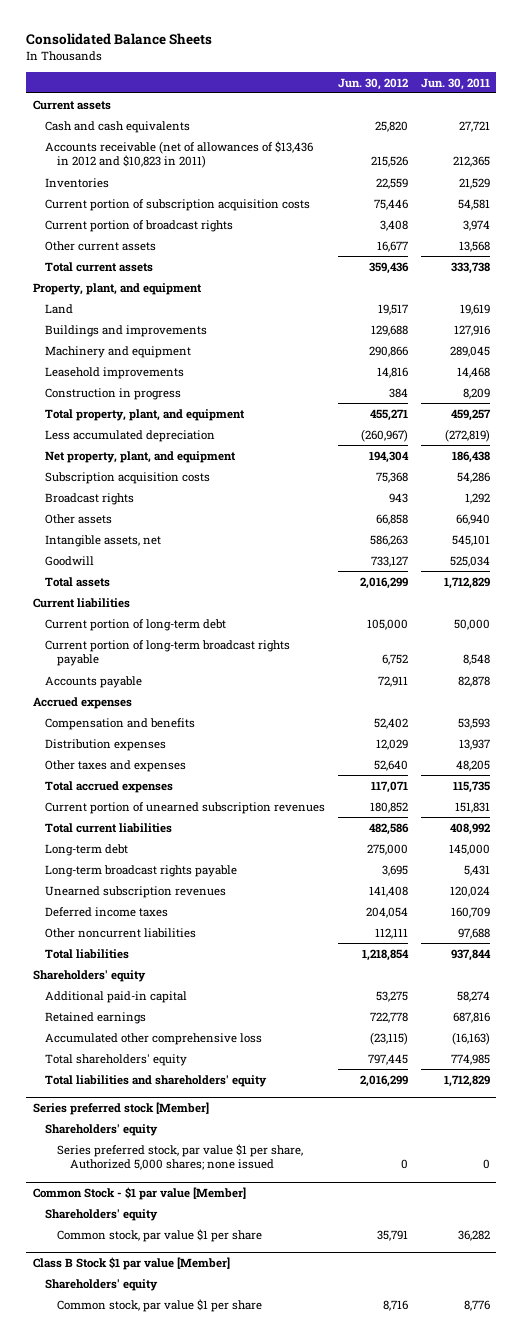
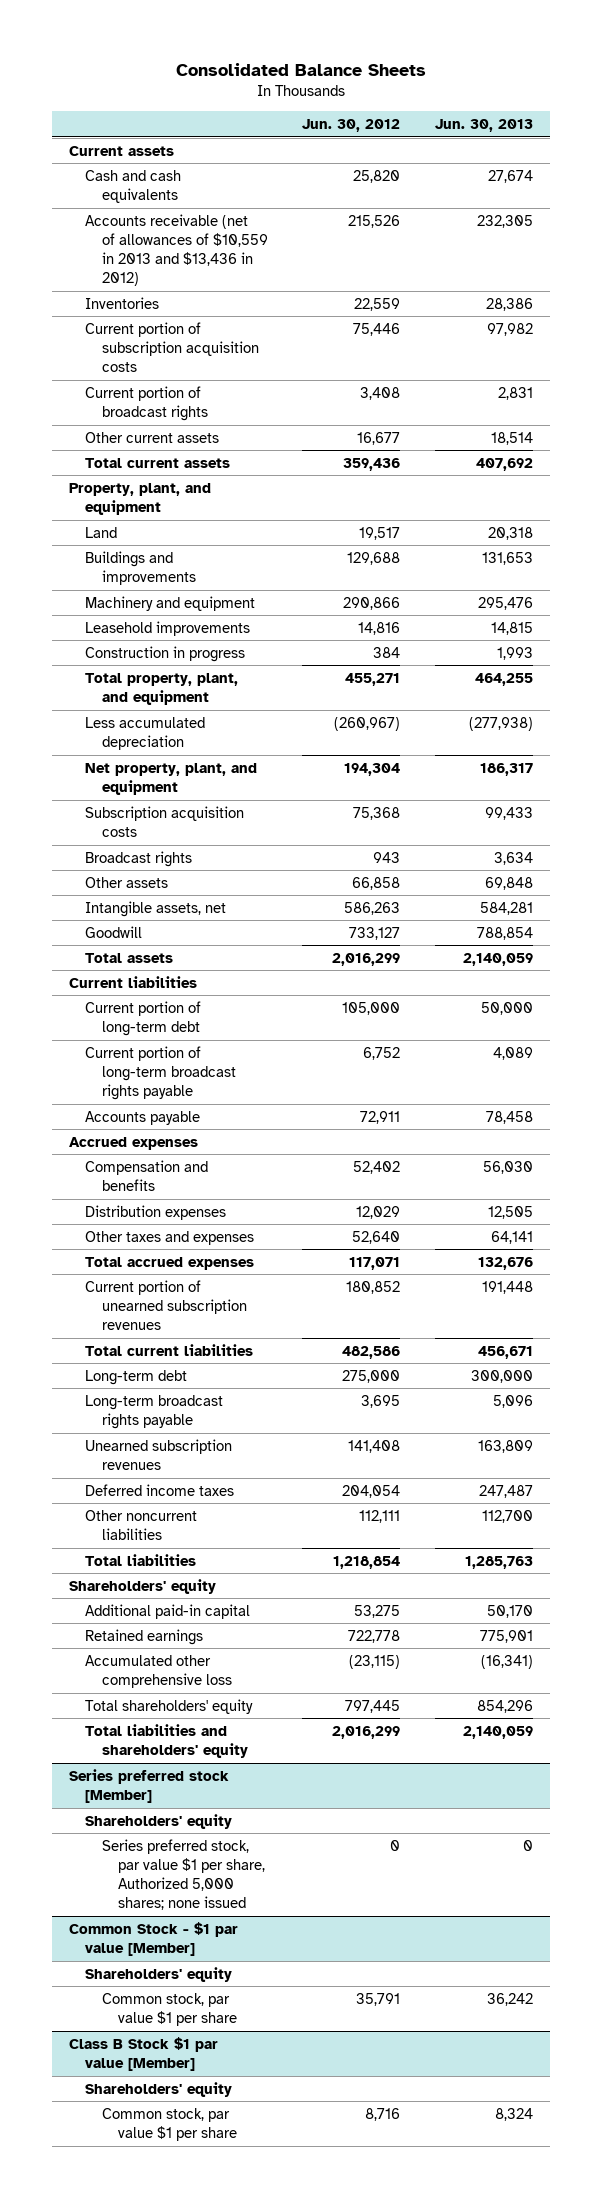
- | Jun. 30, 2012 | Jun. 30, 2011
+ | Jun. 30, 2012 | Jun. 30, 2013
- Accounts receivable (net of allowances of $13,436 in 2012 and $10,823 in 2011) | 215,526 | 212,365
+ Accounts receivable (net of allowances of $10,559 in 2013 and $13,436 in 2012) | 215,526 | 232,305

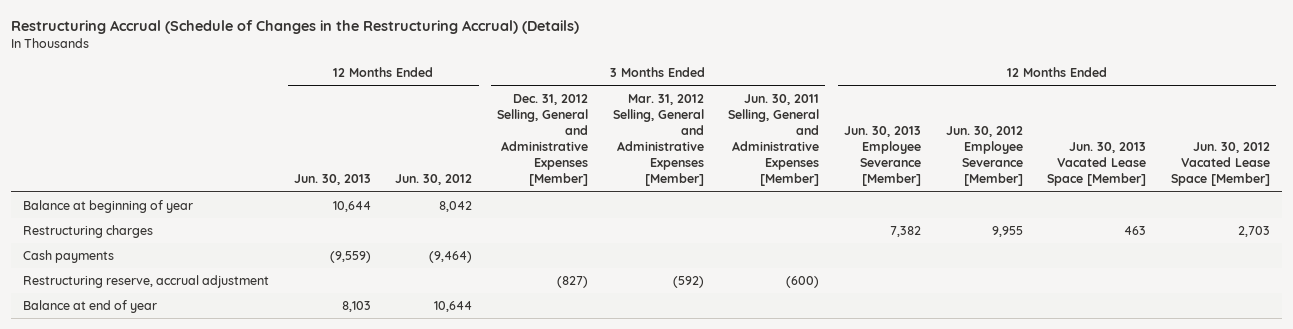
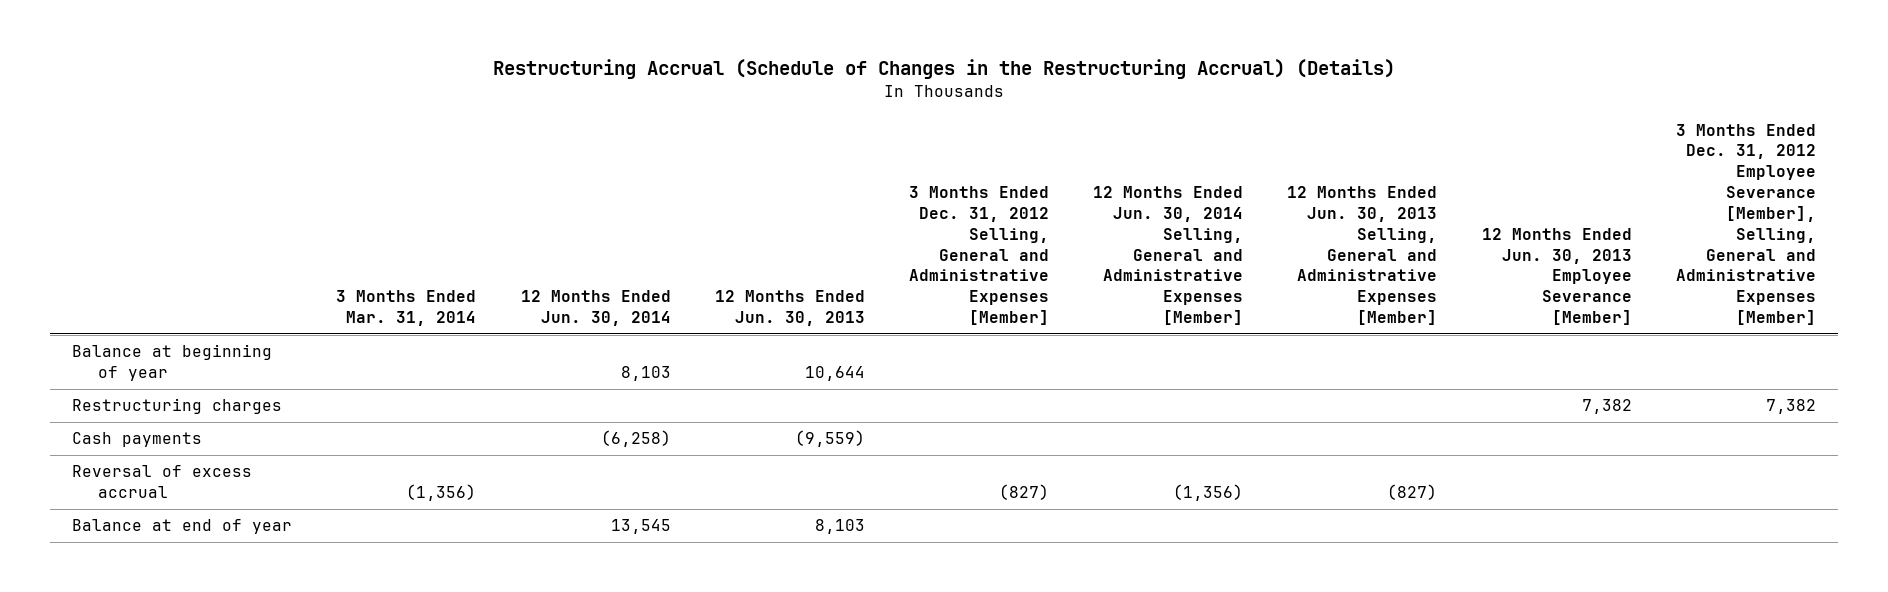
- | 12 Months Ended Jun. 30, 2013 | 12 Months Ended Jun. 30, 2012 | 3 Months Ended Dec. 31, 2012 Selling, General and Administrative Expenses [Member] | 3 Months Ended Mar. 31, 2012 Selling, General and Administrative Expenses [Member] | 3 Months Ended Jun. 30, 2011 Selling, General and Administrative Expenses [Member] | 12 Months Ended Jun. 30, 2013 Employee Severance [Member] | 12 Months Ended Jun. 30, 2012 Employee Severance [Member] | 12 Months Ended Jun. 30, 2013 Vacated Lease Space [Member] | 12 Months Ended Jun. 30, 2012 Vacated Lease Space [Member]
+ | 3 Months Ended Mar. 31, 2014 | 12 Months Ended Jun. 30, 2014 | 12 Months Ended Jun. 30, 2013 | 3 Months Ended Dec. 31, 2012 Selling, General and Administrative Expenses [Member] | 12 Months Ended Jun. 30, 2014 Selling, General and Administrative Expenses [Member] | 12 Months Ended Jun. 30, 2013 Selling, General and Administrative Expenses [Member] | 12 Months Ended Jun. 30, 2013 Employee Severance [Member] | 3 Months Ended Dec. 31, 2012 Employee Severance [Member], Selling, General and Administrative Expenses [Member]
- Restructuring reserve, accrual adjustment | | | (827) | (592) | (600) | | | |
+ Reversal of excess accrual | (1,356) | | | (827) | (1,356) | (827) | |

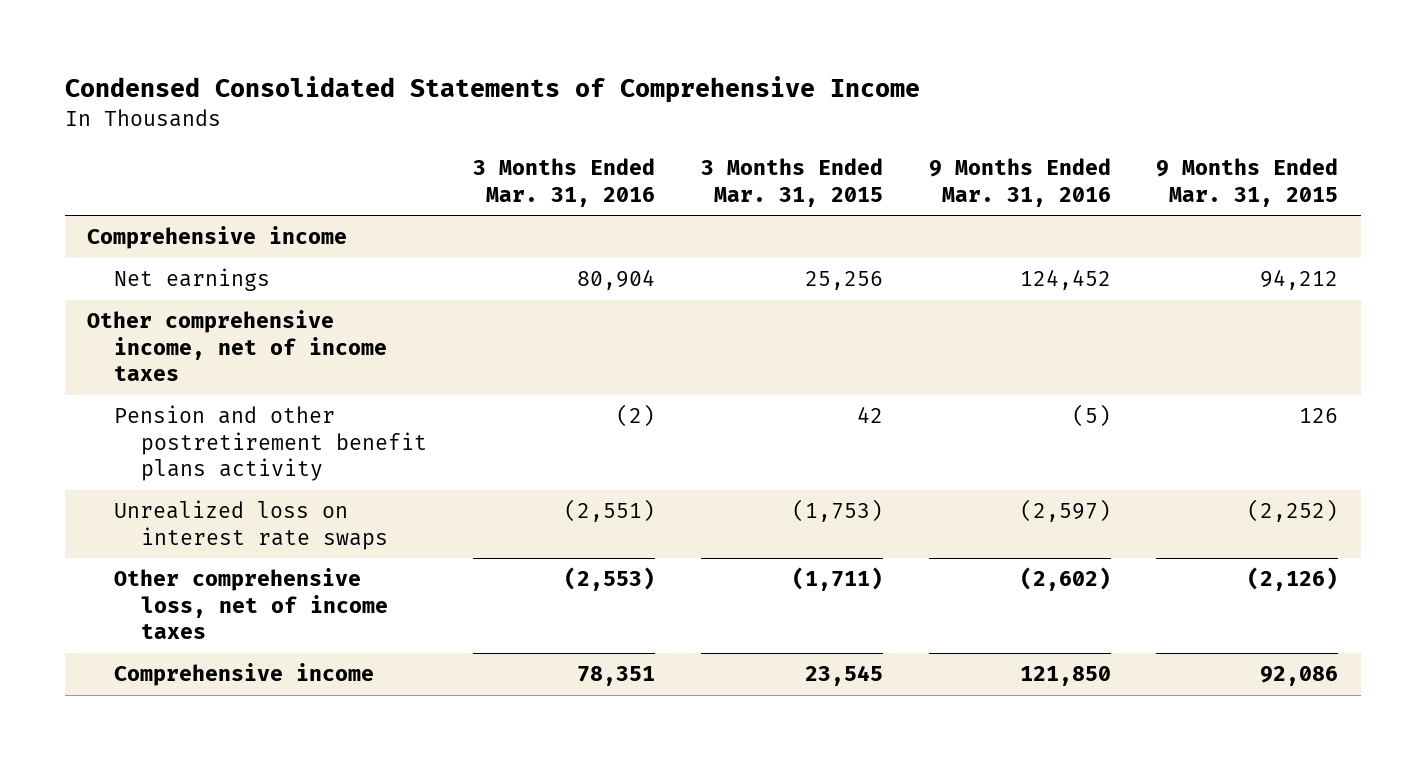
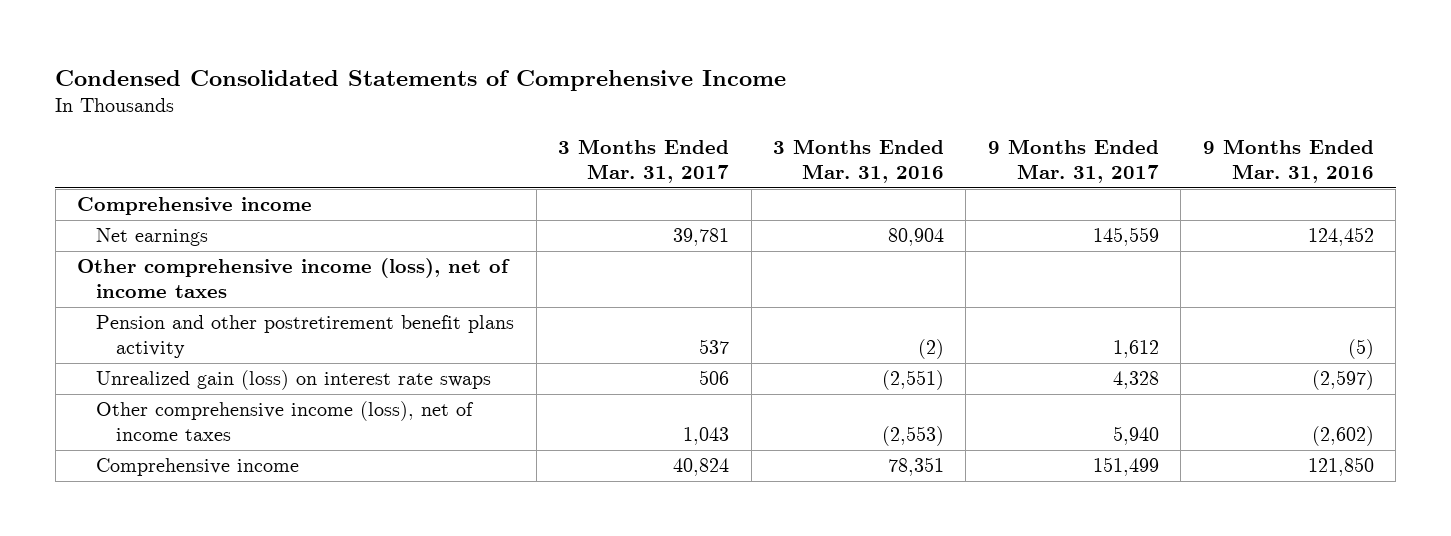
- | 3 Months Ended Mar. 31, 2016 | 3 Months Ended Mar. 31, 2015 | 9 Months Ended Mar. 31, 2016 | 9 Months Ended Mar. 31, 2015
+ | 3 Months Ended Mar. 31, 2017 | 3 Months Ended Mar. 31, 2016 | 9 Months Ended Mar. 31, 2017 | 9 Months Ended Mar. 31, 2016
- Other comprehensive income, net of income taxes
+ Other comprehensive income (loss), net of income taxes
- Unrealized loss on interest rate swaps | (2,551) | (1,753) | (2,597) | (2,252)
- Other comprehensive loss, net of income taxes | (2,553) | (1,711) | (2,602) | (2,126)
+ Unrealized gain (loss) on interest rate swaps | 506 | (2,551) | 4,328 | (2,597)
+ Other comprehensive income (loss), net of income taxes | 1,043 | (2,553) | 5,940 | (2,602)

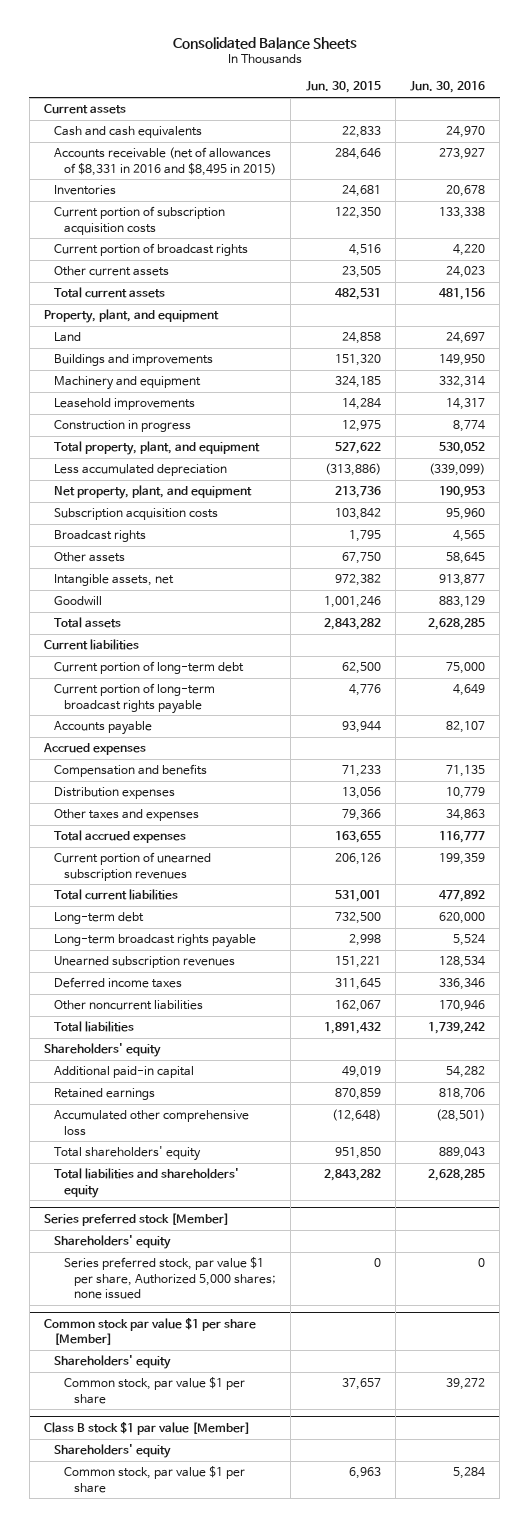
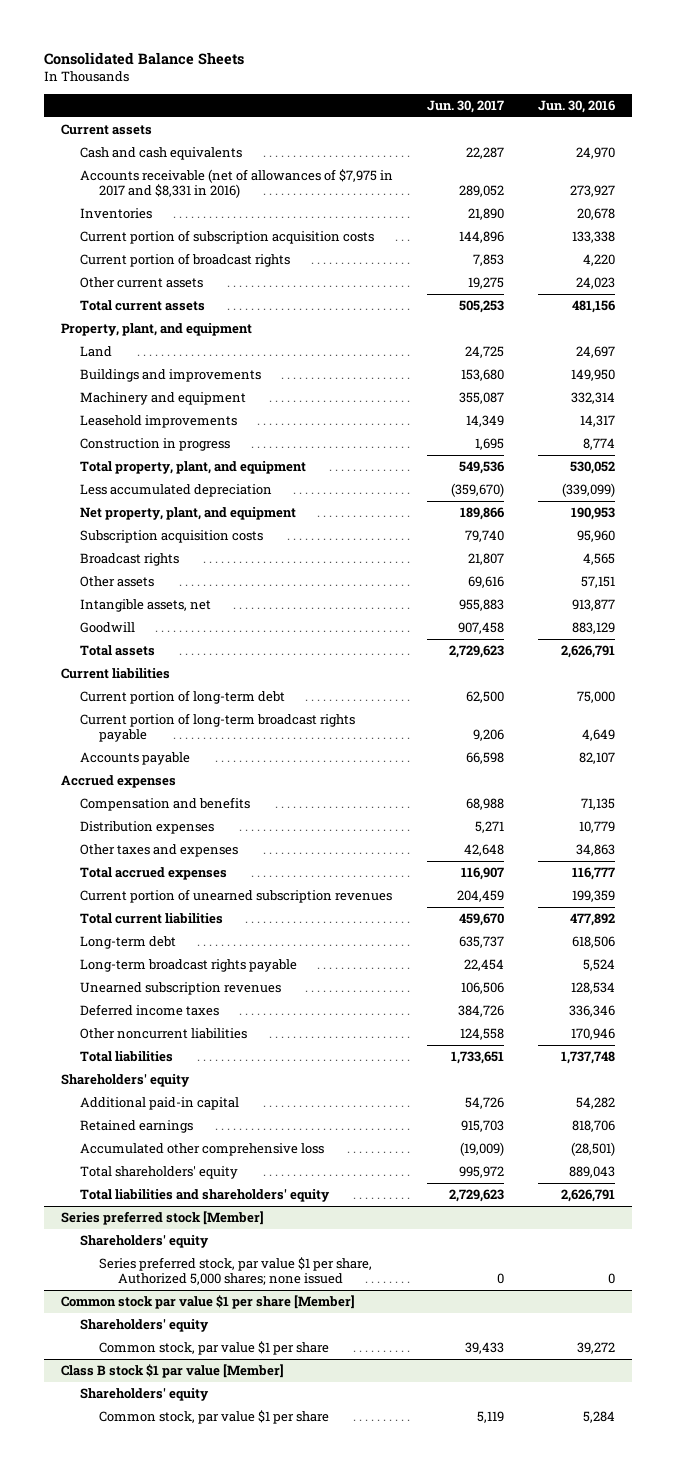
- | Jun. 30, 2015 | Jun. 30, 2016
+ | Jun. 30, 2017 | Jun. 30, 2016
- Accounts receivable (net of allowances of $8,331 in 2016 and $8,495 in 2015) | 284,646 | 273,927
+ Accounts receivable (net of allowances of $7,975 in 2017 and $8,331 in 2016) | 289,052 | 273,927
- Other assets | 67,750 | 58,645
+ Other assets | 69,616 | 57,151
- Total assets | 2,843,282 | 2,628,285
+ Total assets | 2,729,623 | 2,626,791
- Long-term debt | 732,500 | 620,000
+ Long-term debt | 635,737 | 618,506
- Total liabilities | 1,891,432 | 1,739,242
+ Total liabilities | 1,733,651 | 1,737,748
- Total liabilities and shareholders' equity | 2,843,282 | 2,628,285
+ Total liabilities and shareholders' equity | 2,729,623 | 2,626,791

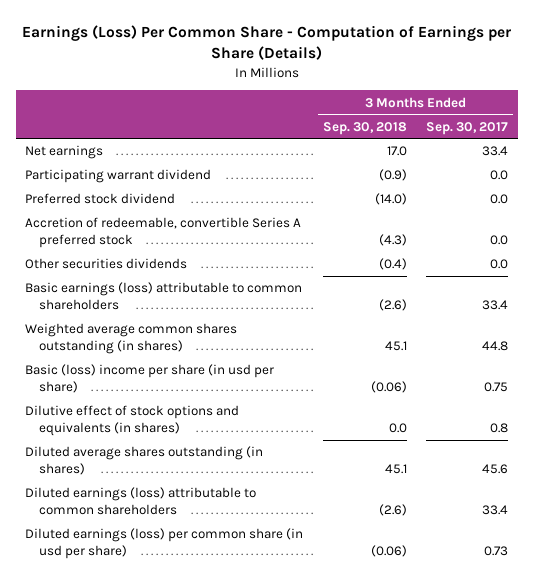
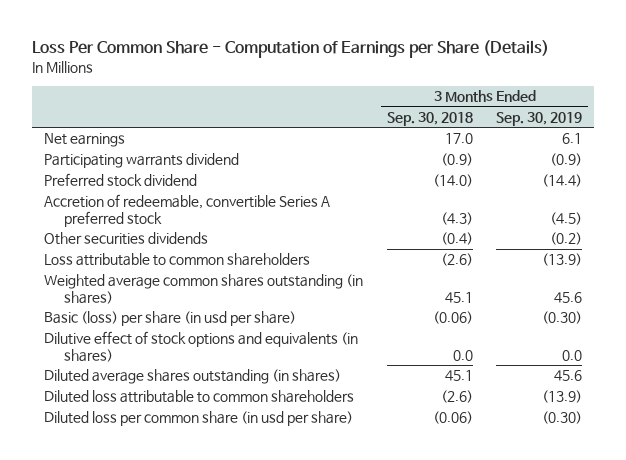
- Earnings (Loss) Per Common Share - Computation of Earnings per Share (Details)
+ Loss Per Common Share - Computation of Earnings per Share (Details)
- | 3 Months Ended Sep. 30, 2018 | 3 Months Ended Sep. 30, 2017
+ | 3 Months Ended Sep. 30, 2018 | 3 Months Ended Sep. 30, 2019
- Participating warrant dividend | (0.9) | 0.0
+ Participating warrants dividend | (0.9) | (0.9)
- Basic earnings (loss) attributable to common shareholders | (2.6) | 33.4
+ Loss attributable to common shareholders | (2.6) | (13.9)
- Basic (loss) income per share (in usd per share) | (0.06) | 0.75
+ Basic (loss) per share (in usd per share) | (0.06) | (0.30)
- Diluted earnings (loss) attributable to common shareholders | (2.6) | 33.4
- Diluted earnings (loss) per common share (in usd per share) | (0.06) | 0.73
+ Diluted loss attributable to common shareholders | (2.6) | (13.9)
+ Diluted loss per common share (in usd per share) | (0.06) | (0.30)

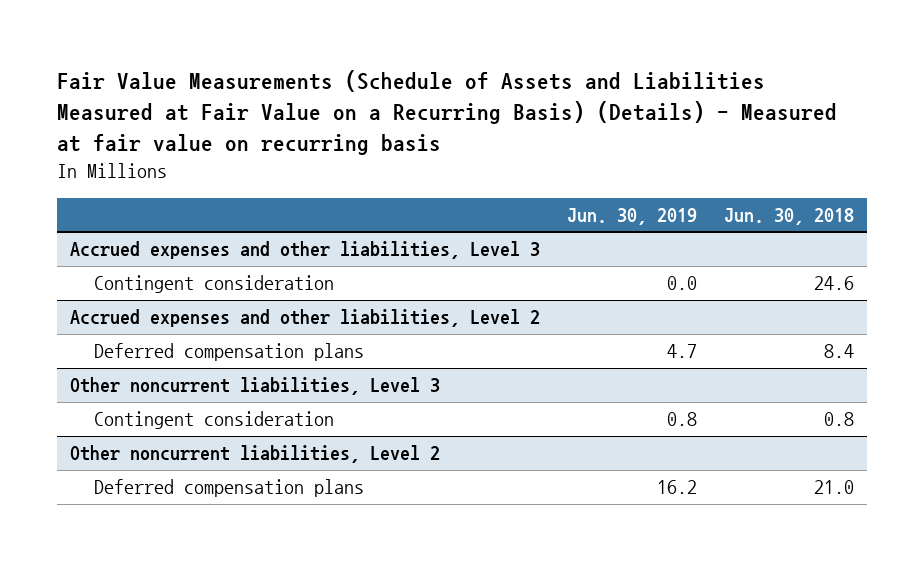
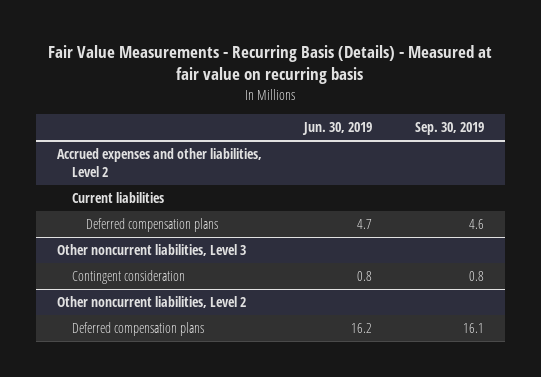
- Fair Value Measurements (Schedule of Assets and Liabilities Measured at Fair Value on a Recurring Basis) (Details) - Measured at fair value on recurring basis
+ Fair Value Measurements - Recurring Basis (Details) - Measured at fair value on recurring basis
- | Jun. 30, 2019 | Jun. 30, 2018
+ | Jun. 30, 2019 | Sep. 30, 2019
- Accrued expenses and other liabilities, Level 3
- Contingent consideration | 0.0 | 24.6
@ Accrued expenses and other liabilities, Level 2
+ Current liabilities

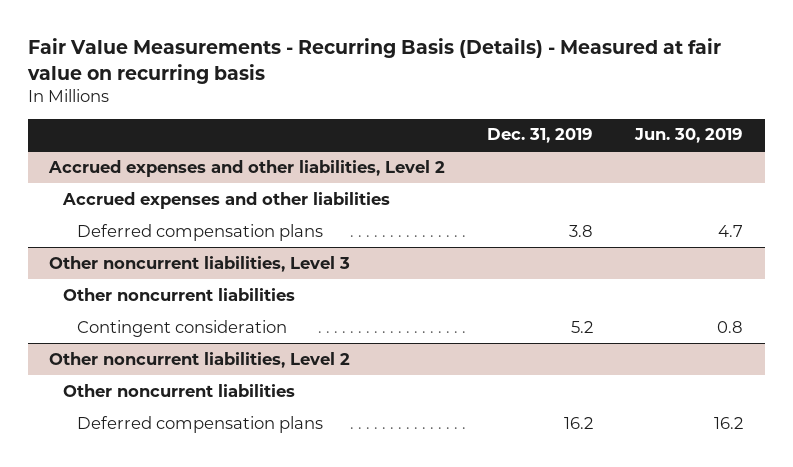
- | Jun. 30, 2019 | Sep. 30, 2019
+ | Dec. 31, 2019 | Jun. 30, 2019
@ Accrued expenses and other liabilities, Level 2
- Current liabilities
+ Accrued expenses and other liabilities
@ Other noncurrent liabilities, Level 3
+ Other noncurrent liabilities
@ Other noncurrent liabilities, Level 2
+ Other noncurrent liabilities

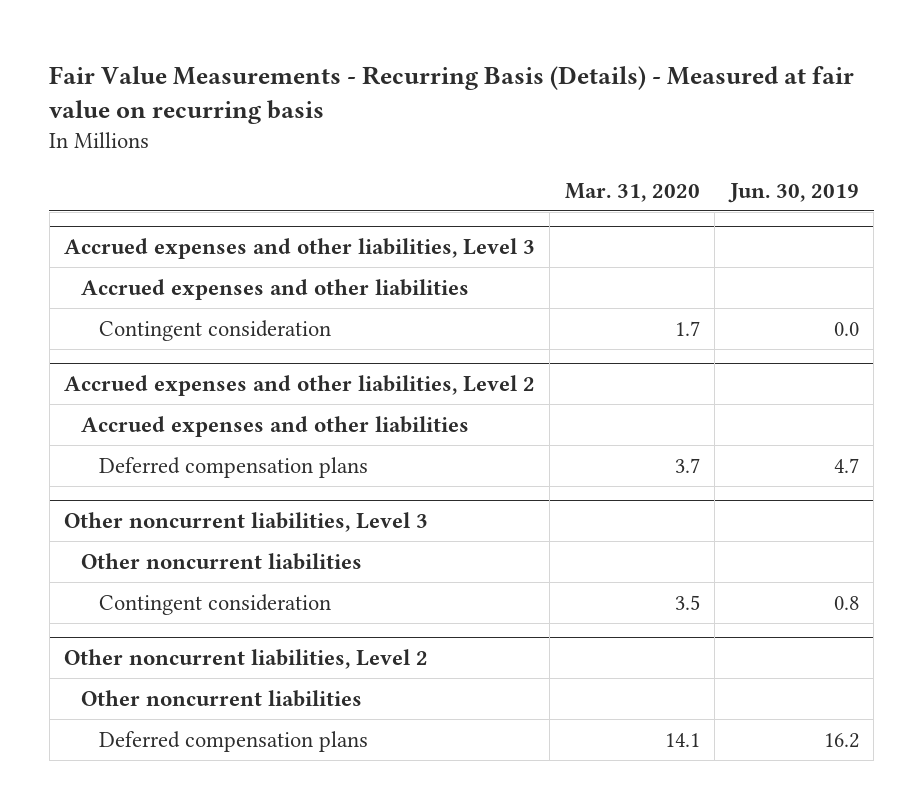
- | Dec. 31, 2019 | Jun. 30, 2019
+ | Mar. 31, 2020 | Jun. 30, 2019
+ Accrued expenses and other liabilities, Level 3
+ Accrued expenses and other liabilities
+ Contingent consideration | 1.7 | 0.0

